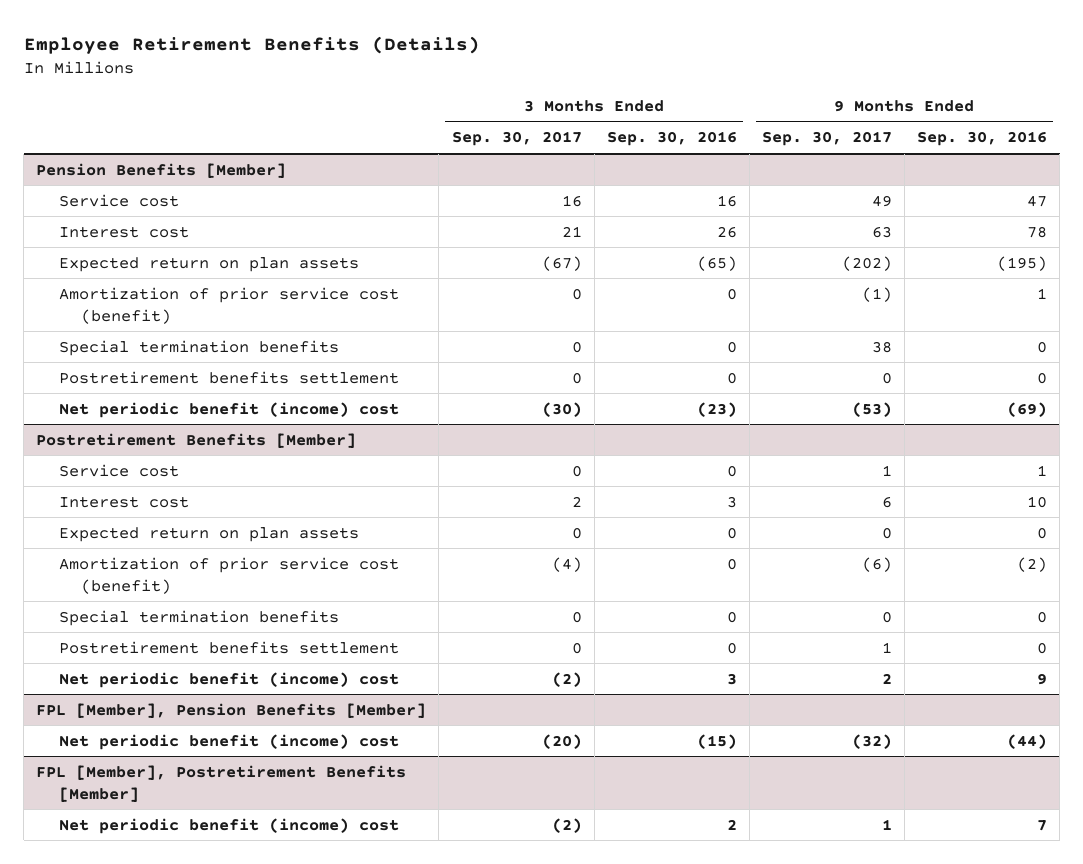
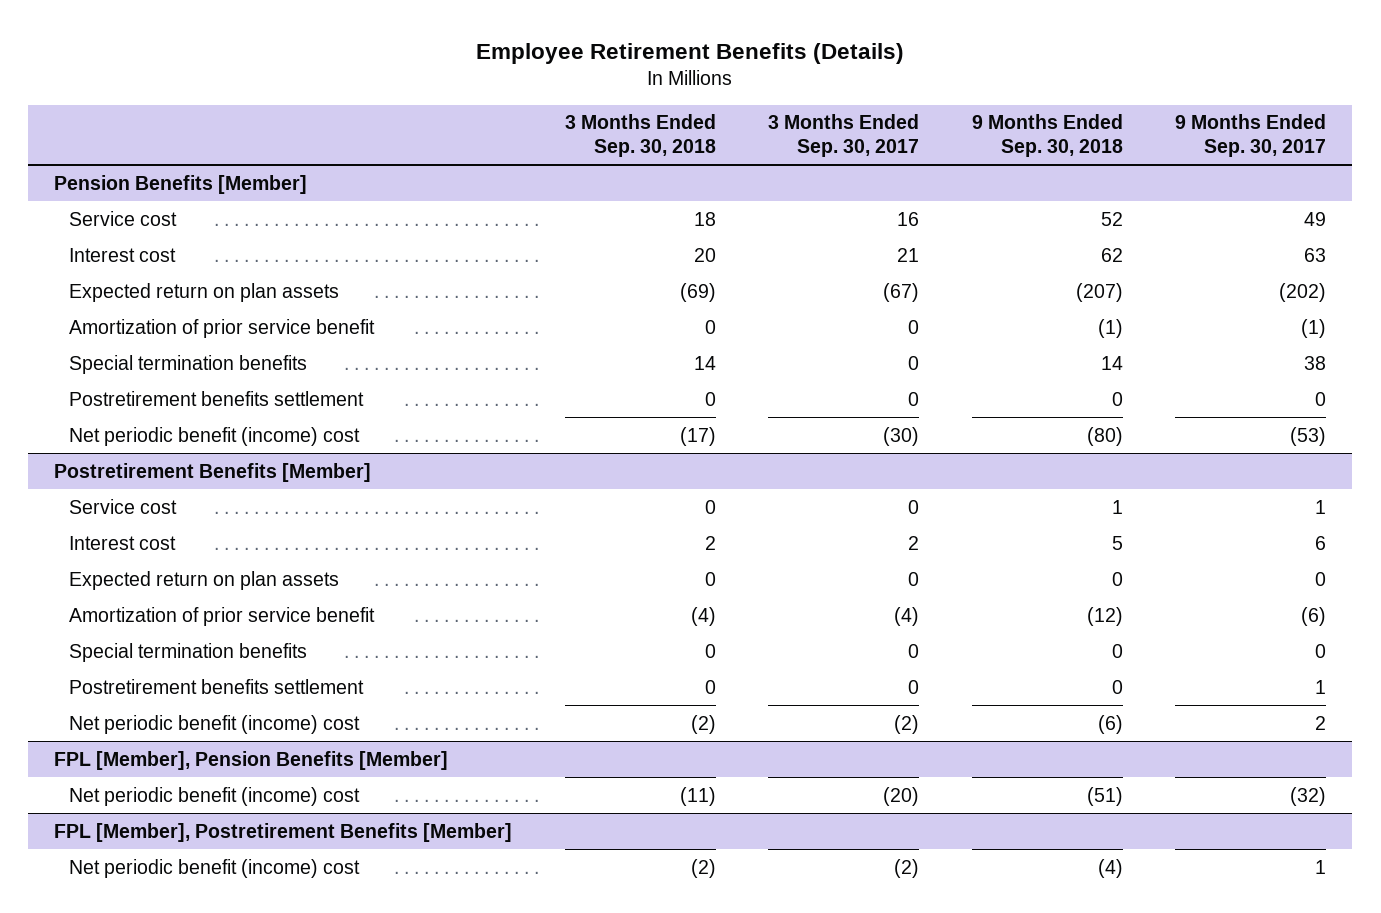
- | 3 Months Ended Sep. 30, 2017 | 3 Months Ended Sep. 30, 2016 | 9 Months Ended Sep. 30, 2017 | 9 Months Ended Sep. 30, 2016
+ | 3 Months Ended Sep. 30, 2018 | 3 Months Ended Sep. 30, 2017 | 9 Months Ended Sep. 30, 2018 | 9 Months Ended Sep. 30, 2017
@ Pension Benefits [Member]
- Amortization of prior service cost (benefit) | 0 | 0 | (1) | 1
+ Amortization of prior service benefit | 0 | 0 | (1) | (1)
@ Postretirement Benefits [Member]
- Amortization of prior service cost (benefit) | (4) | 0 | (6) | (2)
+ Amortization of prior service benefit | (4) | (4) | (12) | (6)

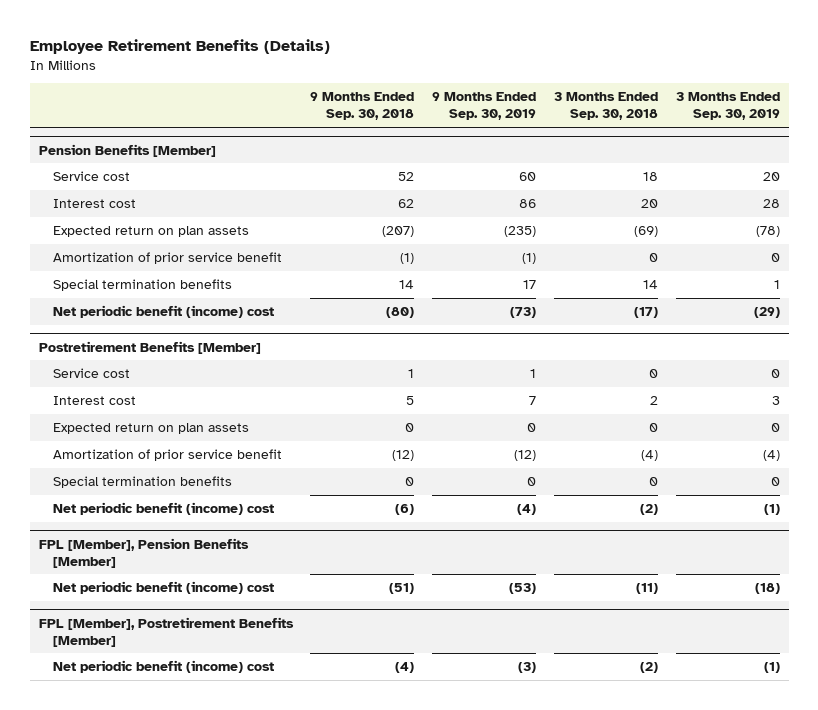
- | 3 Months Ended Sep. 30, 2018 | 3 Months Ended Sep. 30, 2017 | 9 Months Ended Sep. 30, 2018 | 9 Months Ended Sep. 30, 2017
+ | 9 Months Ended Sep. 30, 2018 | 9 Months Ended Sep. 30, 2019 | 3 Months Ended Sep. 30, 2018 | 3 Months Ended Sep. 30, 2019
@ Pension Benefits [Member]
- Postretirement benefits settlement | 0 | 0 | 0 | 0
@ Postretirement Benefits [Member]
- Postretirement benefits settlement | 0 | 0 | 0 | 1

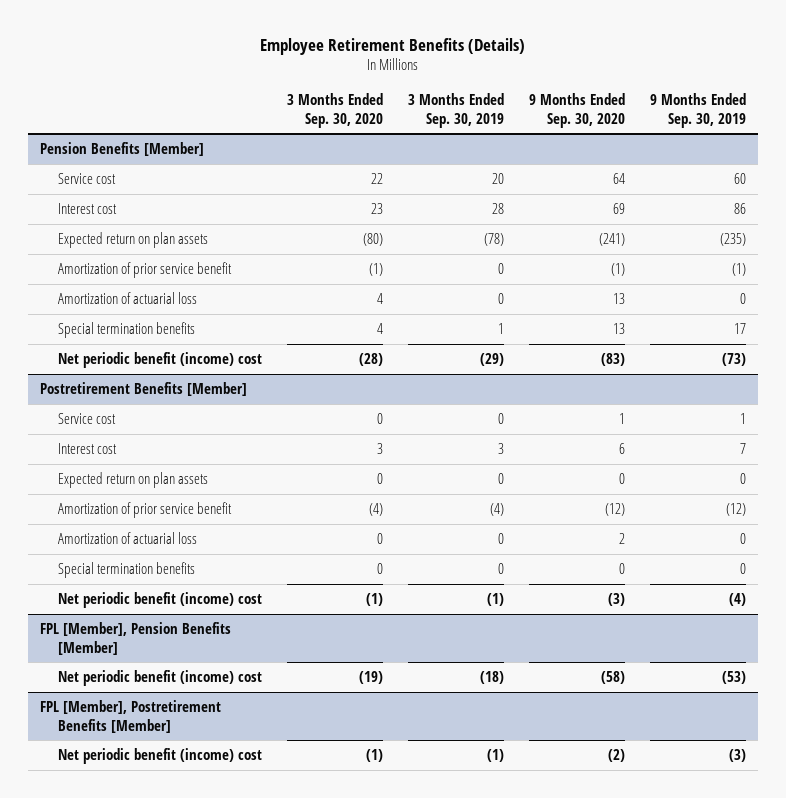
- | 9 Months Ended Sep. 30, 2018 | 9 Months Ended Sep. 30, 2019 | 3 Months Ended Sep. 30, 2018 | 3 Months Ended Sep. 30, 2019
+ | 3 Months Ended Sep. 30, 2020 | 3 Months Ended Sep. 30, 2019 | 9 Months Ended Sep. 30, 2020 | 9 Months Ended Sep. 30, 2019
@ Pension Benefits [Member]
+ Amortization of actuarial loss | 4 | 0 | 13 | 0
@ Postretirement Benefits [Member]
+ Amortization of actuarial loss | 0 | 0 | 2 | 0

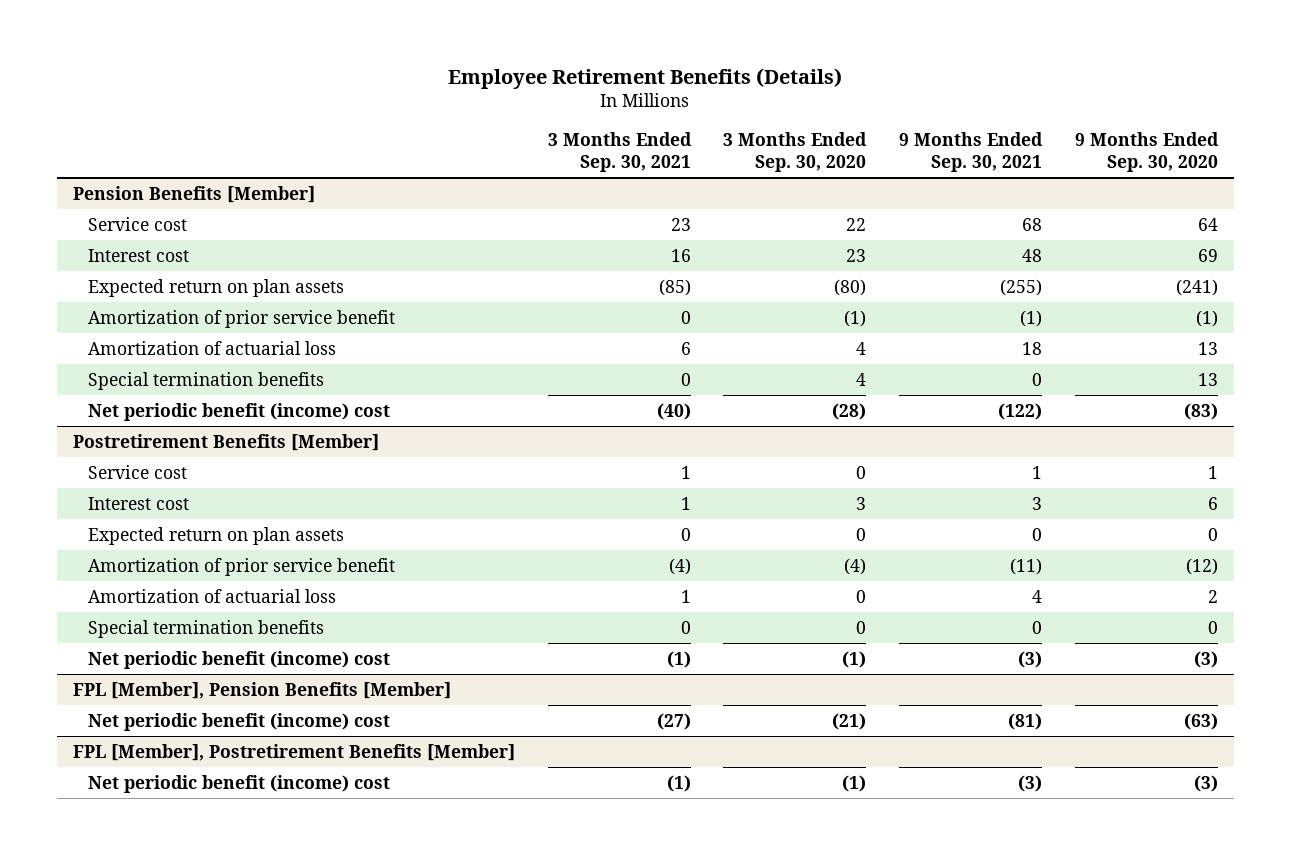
- | 3 Months Ended Sep. 30, 2020 | 3 Months Ended Sep. 30, 2019 | 9 Months Ended Sep. 30, 2020 | 9 Months Ended Sep. 30, 2019
+ | 3 Months Ended Sep. 30, 2021 | 3 Months Ended Sep. 30, 2020 | 9 Months Ended Sep. 30, 2021 | 9 Months Ended Sep. 30, 2020
@ FPL [Member], Pension Benefits [Member]
- Net periodic benefit (income) cost | (19) | (18) | (58) | (53)
+ Net periodic benefit (income) cost | (27) | (21) | (81) | (63)
@ FPL [Member], Postretirement Benefits [Member]
- Net periodic benefit (income) cost | (1) | (1) | (2) | (3)
+ Net periodic benefit (income) cost | (1) | (1) | (3) | (3)

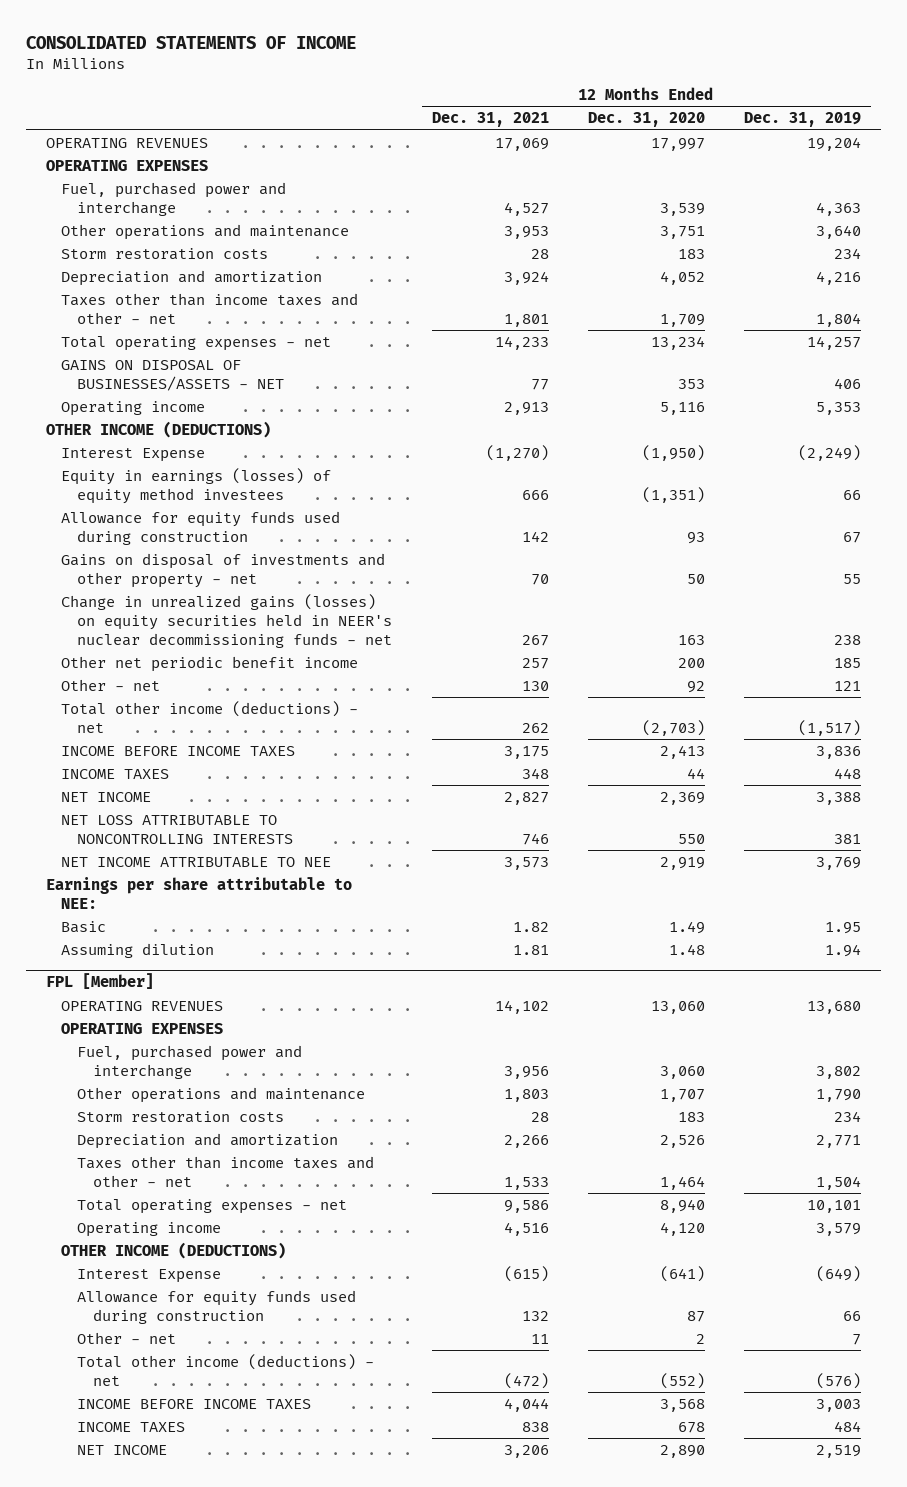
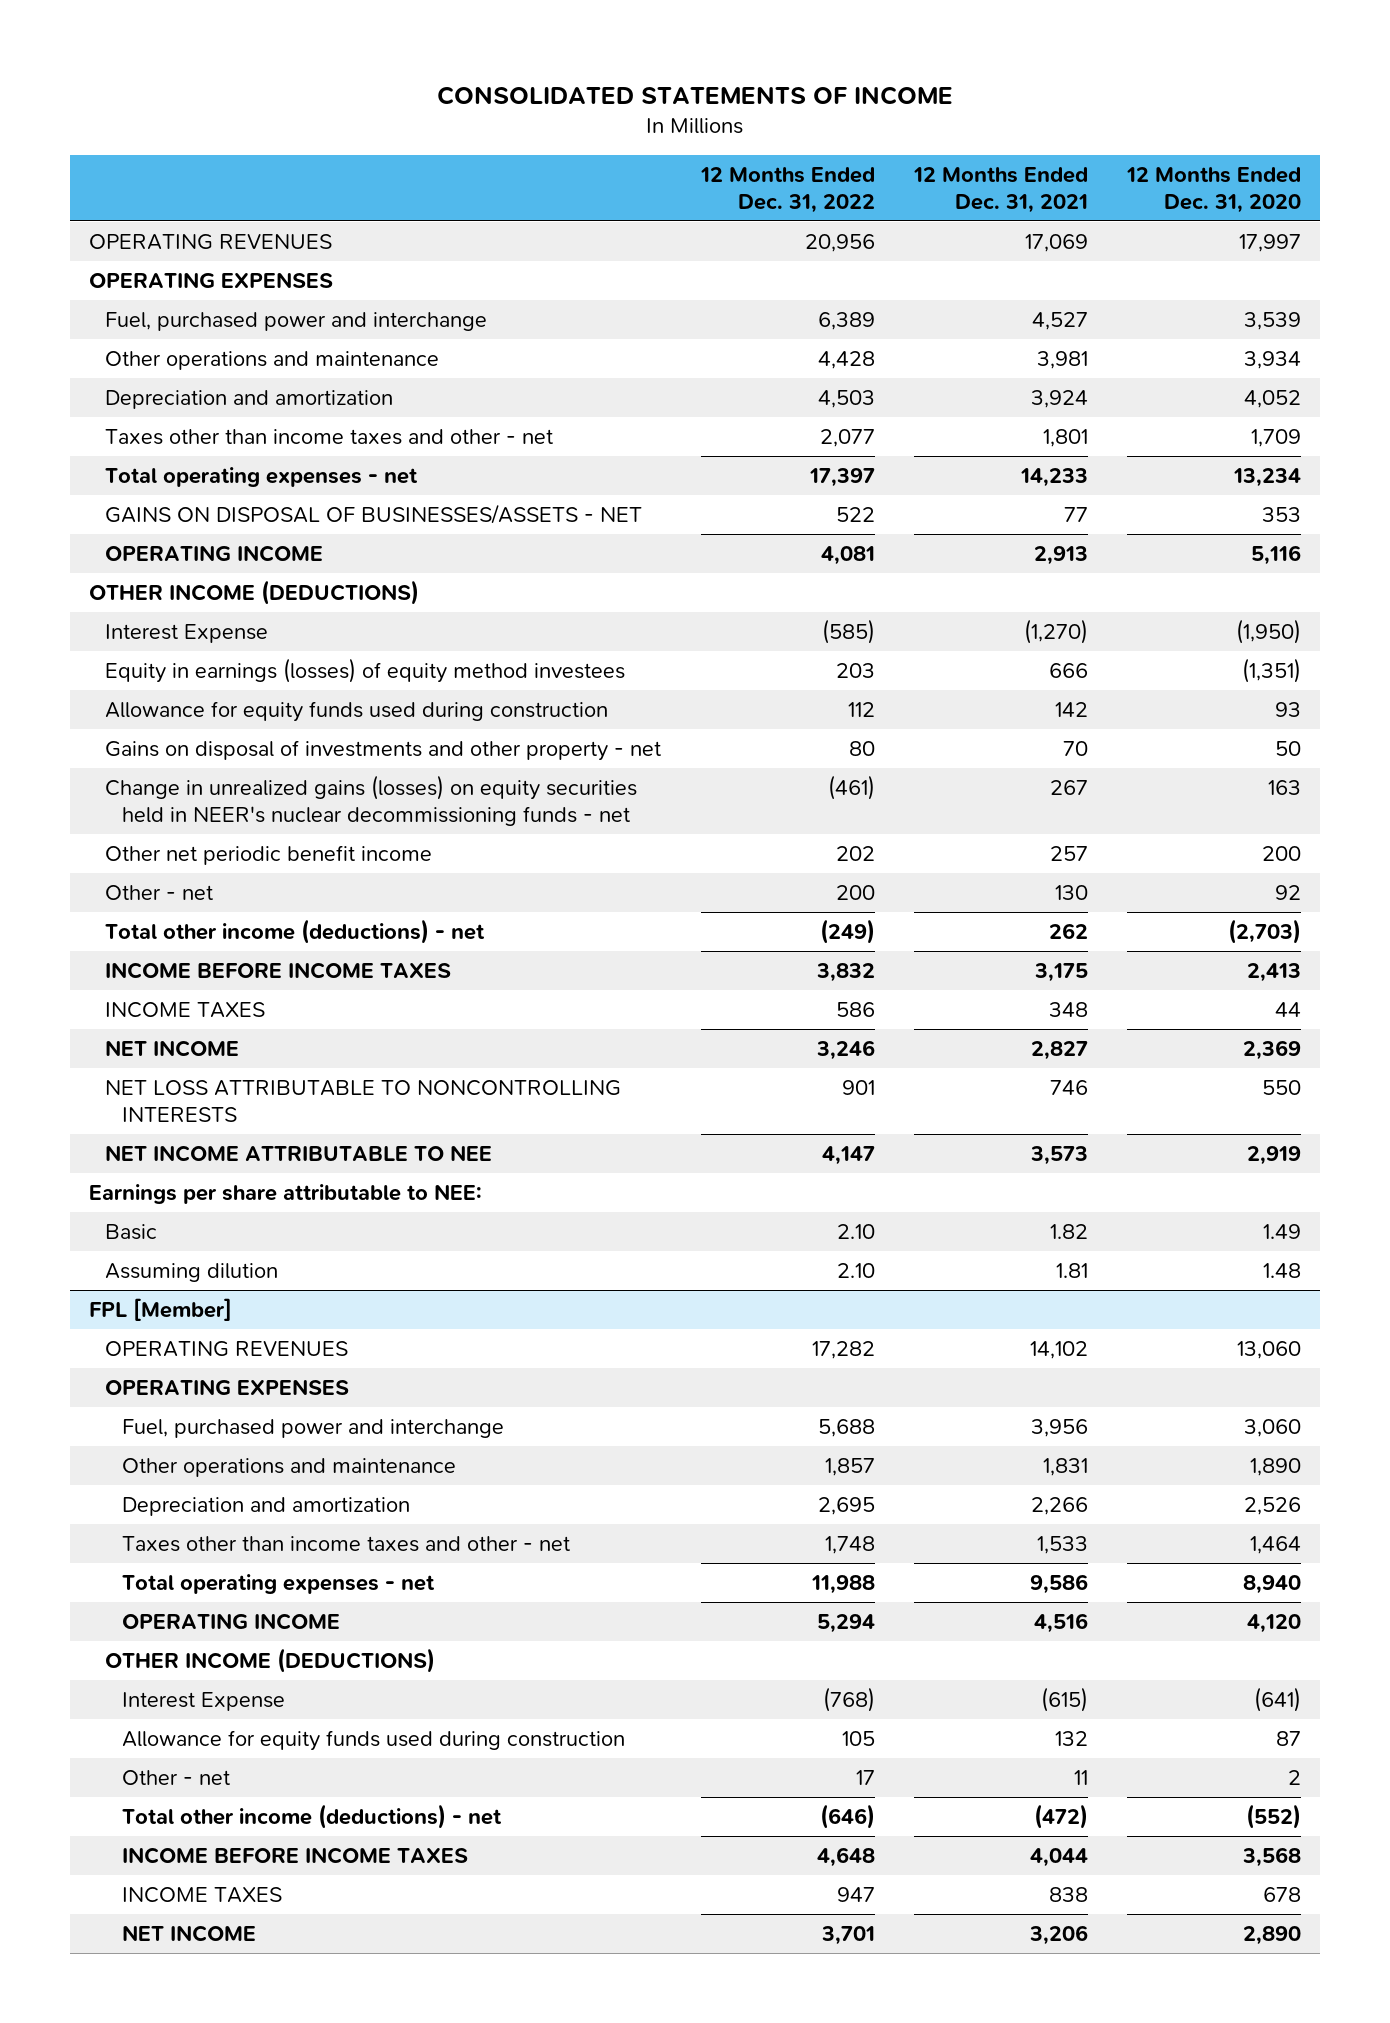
- | 12 Months Ended Dec. 31, 2021 | 12 Months Ended Dec. 31, 2020 | 12 Months Ended Dec. 31, 2019
+ | 12 Months Ended Dec. 31, 2022 | 12 Months Ended Dec. 31, 2021 | 12 Months Ended Dec. 31, 2020
- Other operations and maintenance | 3,953 | 3,751 | 3,640
- Storm restoration costs | 28 | 183 | 234
+ Other operations and maintenance | 4,428 | 3,981 | 3,934
- Operating income | 2,913 | 5,116 | 5,353
+ OPERATING INCOME | 4,081 | 2,913 | 5,116
@ FPL [Member]
- Other operations and maintenance | 1,803 | 1,707 | 1,790
- Storm restoration costs | 28 | 183 | 234
+ Other operations and maintenance | 1,857 | 1,831 | 1,890
- Operating income | 4,516 | 4,120 | 3,579
+ OPERATING INCOME | 5,294 | 4,516 | 4,120

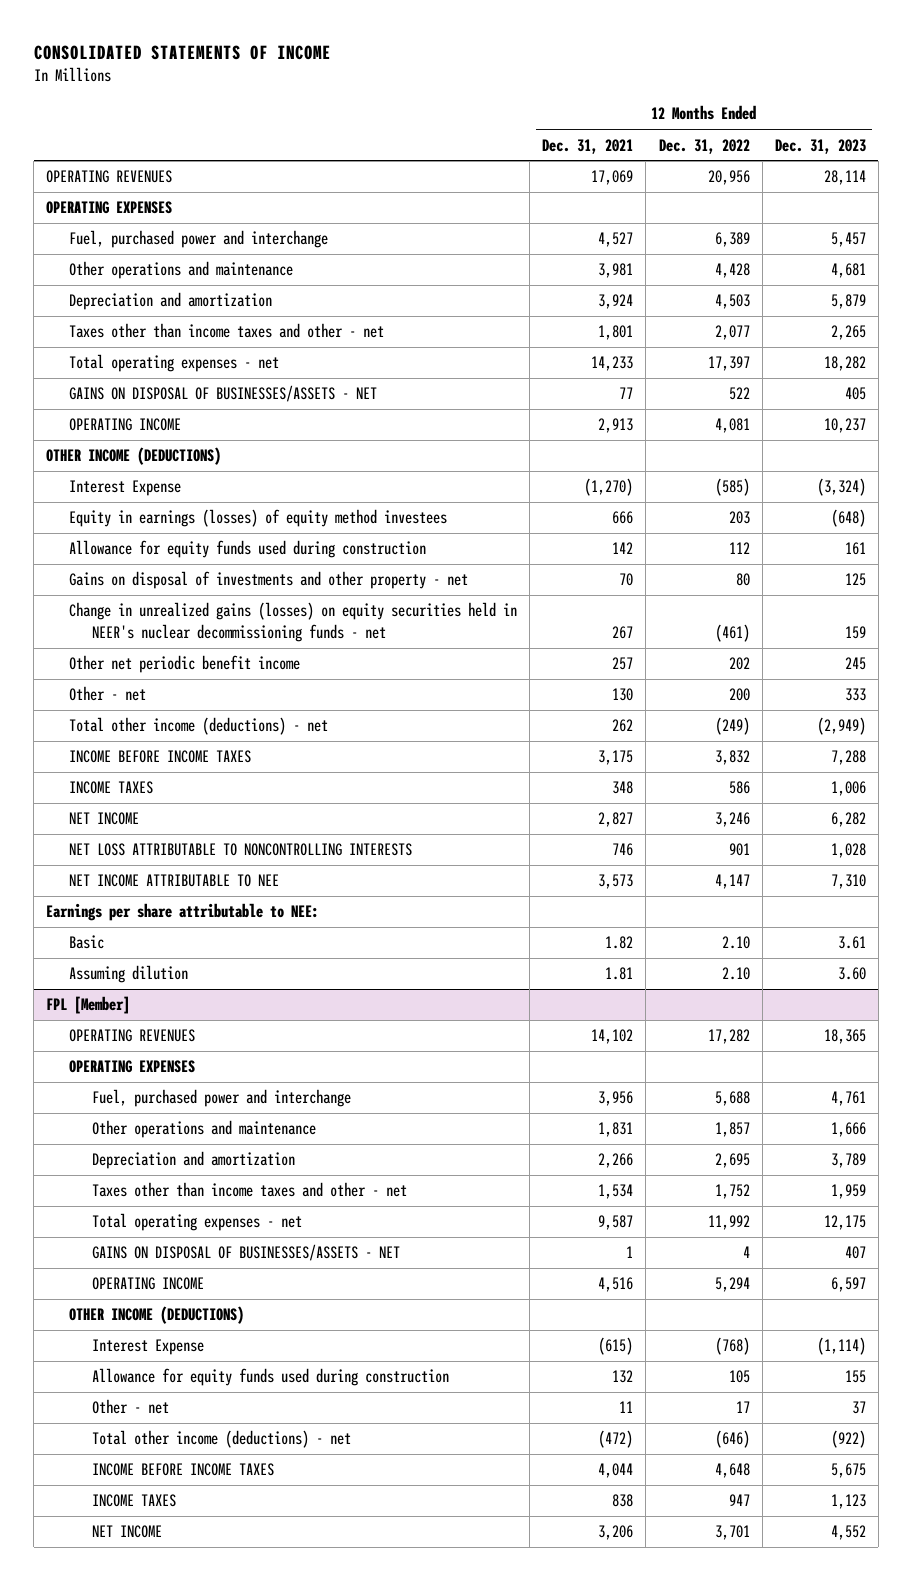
- | 12 Months Ended Dec. 31, 2022 | 12 Months Ended Dec. 31, 2021 | 12 Months Ended Dec. 31, 2020
+ | 12 Months Ended Dec. 31, 2021 | 12 Months Ended Dec. 31, 2022 | 12 Months Ended Dec. 31, 2023
@ FPL [Member]
- Taxes other than income taxes and other - net | 1,748 | 1,533 | 1,464
- Total operating expenses - net | 11,988 | 9,586 | 8,940
+ Taxes other than income taxes and other - net | 1,534 | 1,752 | 1,959
+ Total operating expenses - net | 9,587 | 11,992 | 12,175
+ GAINS ON DISPOSAL OF BUSINESSES/ASSETS - NET | 1 | 4 | 407

